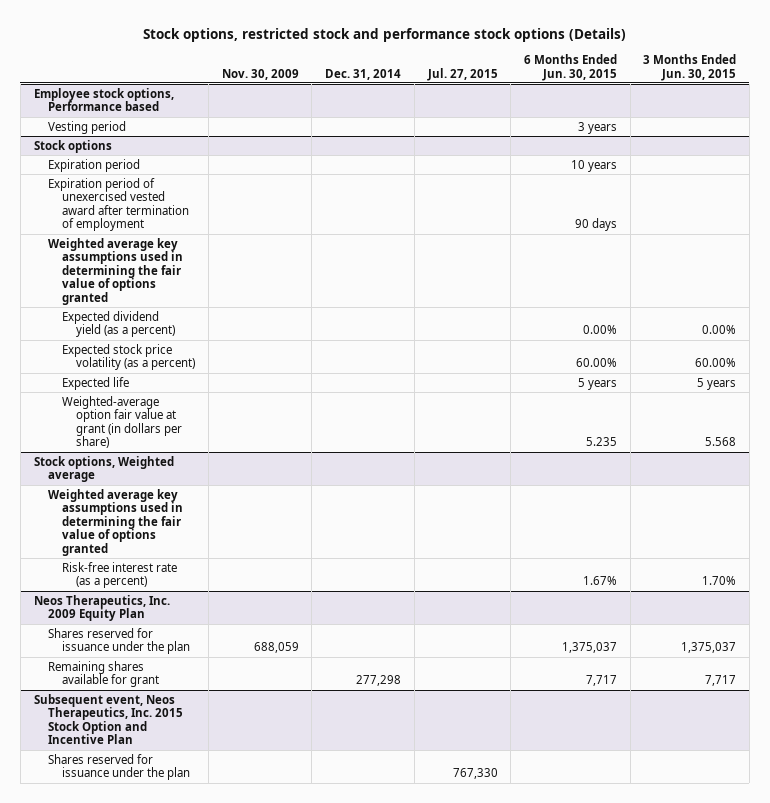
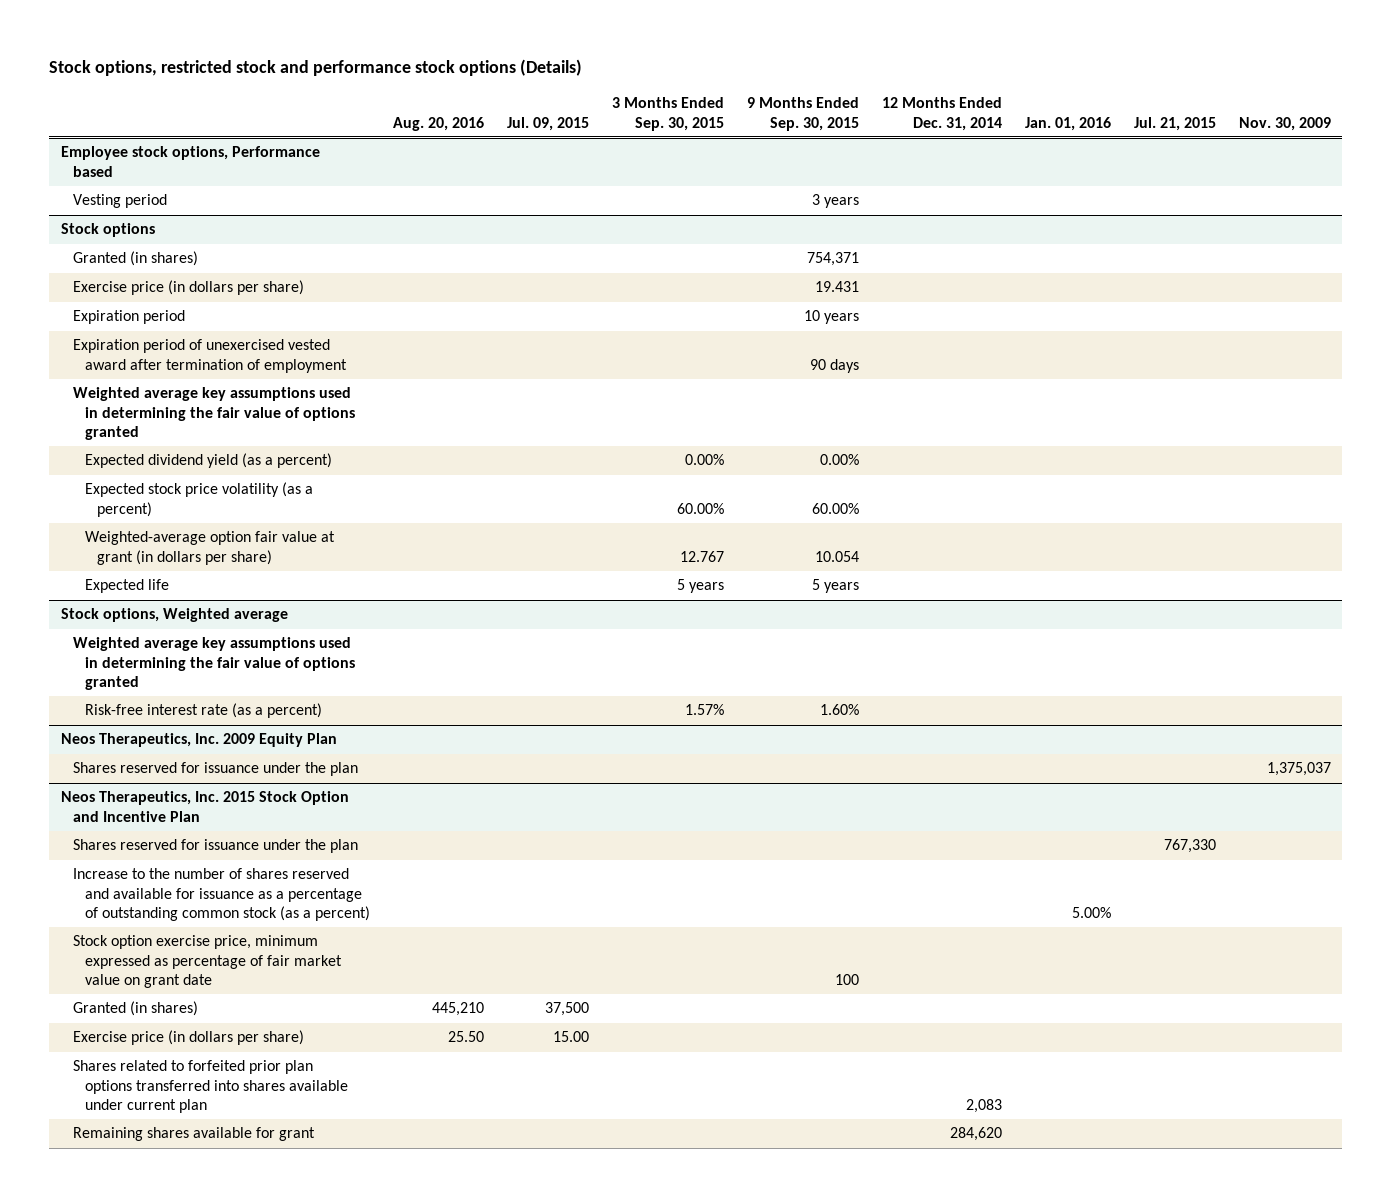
- | Nov. 30, 2009 | Dec. 31, 2014 | Jul. 27, 2015 | 6 Months Ended Jun. 30, 2015 | 3 Months Ended Jun. 30, 2015
+ | Aug. 20, 2016 | Jul. 09, 2015 | 3 Months Ended Sep. 30, 2015 | 9 Months Ended Sep. 30, 2015 | 12 Months Ended Dec. 31, 2014 | Jan. 01, 2016 | Jul. 21, 2015 | Nov. 30, 2009
@ Stock options
+ Granted (in shares) | | | | 754,371 | | | |
+ Exercise price (in dollars per share) | | | | 19.431 | | | |
moved down: Expected life | | | 5 years | 5 years | | | |
@ Neos Therapeutics, Inc. 2009 Equity Plan
- Shares reserved for issuance under the plan | 688,059 | | | 1,375,037 | 1,375,037
- Remaining shares available for grant | | 277,298 | | 7,717 | 7,717
- Subsequent event, Neos Therapeutics, Inc. 2015 Stock Option and Incentive Plan
@ Neos Therapeutics, Inc. 2009 Equity Plan
+ Shares reserved for issuance under the plan | | | | | | | | 1,375,037
+ Neos Therapeutics, Inc. 2015 Stock Option and Incentive Plan
+ Increase to the number of shares reserved and available for issuance as a percentage of outstanding common stock (as a percent) | | | | | | 5.00% | |
+ Stock option exercise price, minimum expressed as percentage of fair market value on grant date | | | | 100 | | | |
+ Granted (in shares) | 445,210 | 37,500 | | | | | |
+ Exercise price (in dollars per share) | 25.50 | 15.00 | | | | | |
+ Shares related to forfeited prior plan options transferred into shares available under current plan | | | | | 2,083 | | |
+ Remaining shares available for grant | | | | | 284,620 | | |

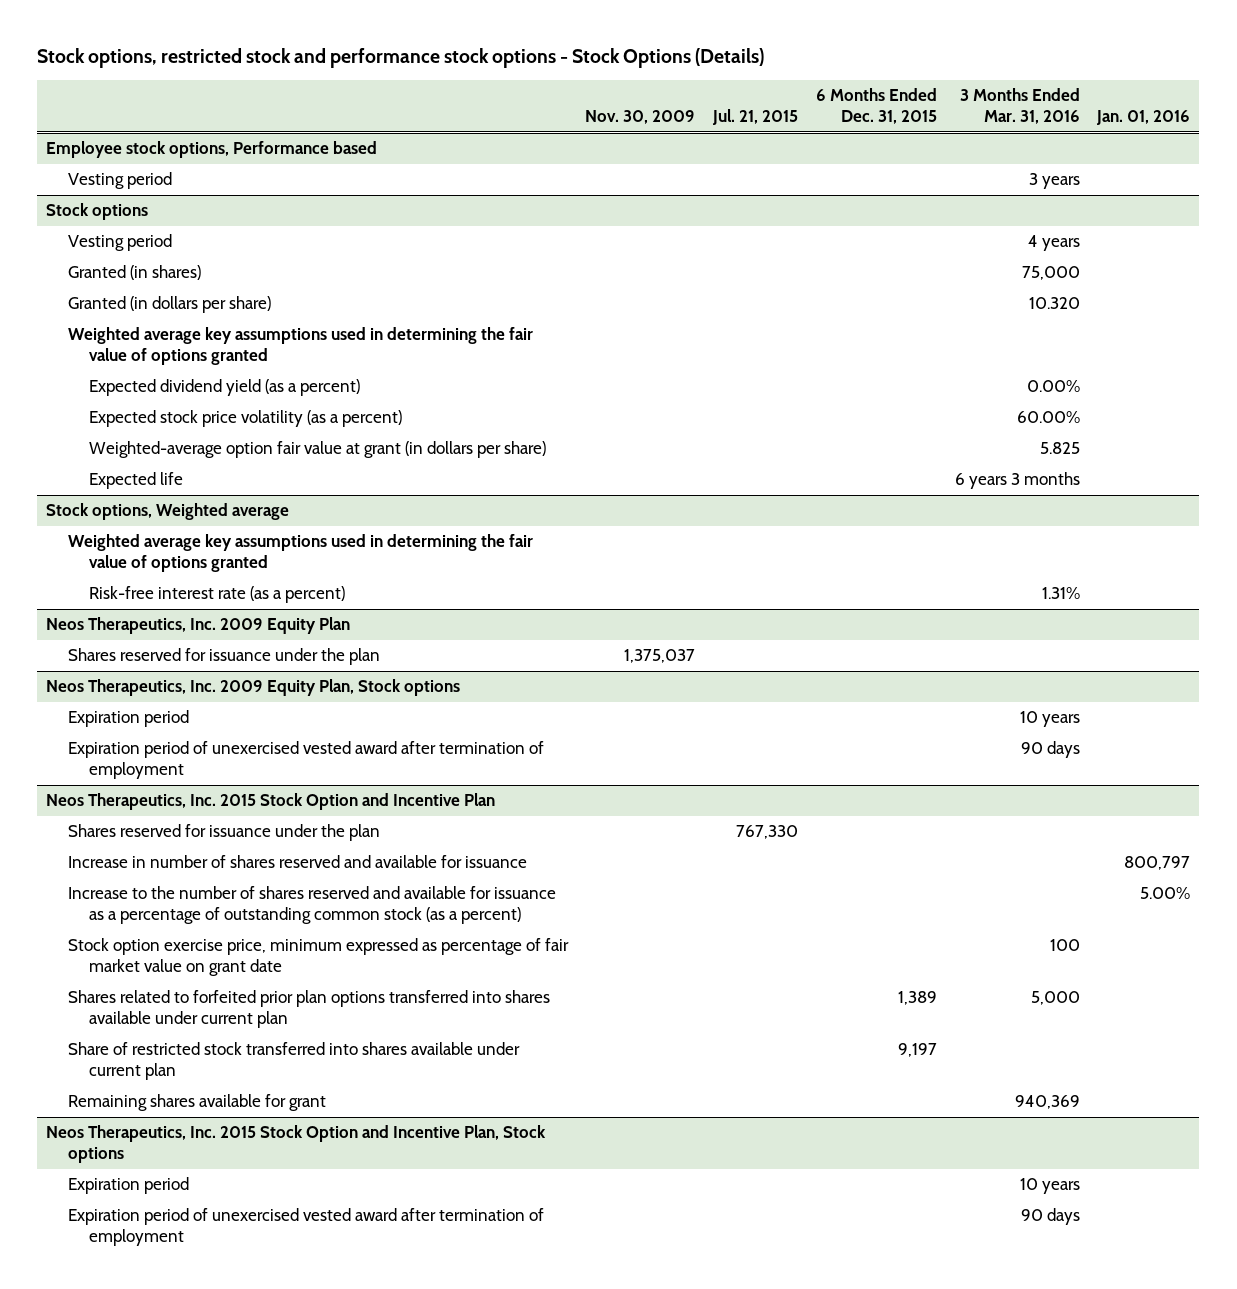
- Stock options, restricted stock and performance stock options (Details)
+ Stock options, restricted stock and performance stock options - Stock Options (Details)
- | Aug. 20, 2016 | Jul. 09, 2015 | 3 Months Ended Sep. 30, 2015 | 9 Months Ended Sep. 30, 2015 | 12 Months Ended Dec. 31, 2014 | Jan. 01, 2016 | Jul. 21, 2015 | Nov. 30, 2009
+ | Nov. 30, 2009 | Jul. 21, 2015 | 6 Months Ended Dec. 31, 2015 | 3 Months Ended Mar. 31, 2016 | Jan. 01, 2016
@ Stock options
+ Vesting period | | | | 4 years |
- Exercise price (in dollars per share) | | | | 19.431 | | | |
- Expiration period | | | | 10 years | | | |
- Expiration period of unexercised vested award after termination of employment | | | | 90 days | | | |
+ Granted (in dollars per share) | | | | 10.320 |
+ Neos Therapeutics, Inc. 2009 Equity Plan, Stock options
+ Expiration period | | | | 10 years |
+ Expiration period of unexercised vested award after termination of employment | | | | 90 days |
@ Neos Therapeutics, Inc. 2015 Stock Option and Incentive Plan
+ Increase in number of shares reserved and available for issuance | | | | | 800,797
- Granted (in shares) | 445,210 | 37,500 | | | | | |
- Exercise price (in dollars per share) | 25.50 | 15.00 | | | | | |
+ Share of restricted stock transferred into shares available under current plan | | | 9,197 | |
+ Neos Therapeutics, Inc. 2015 Stock Option and Incentive Plan, Stock options
+ Expiration period | | | | 10 years |
+ Expiration period of unexercised vested award after termination of employment | | | | 90 days |

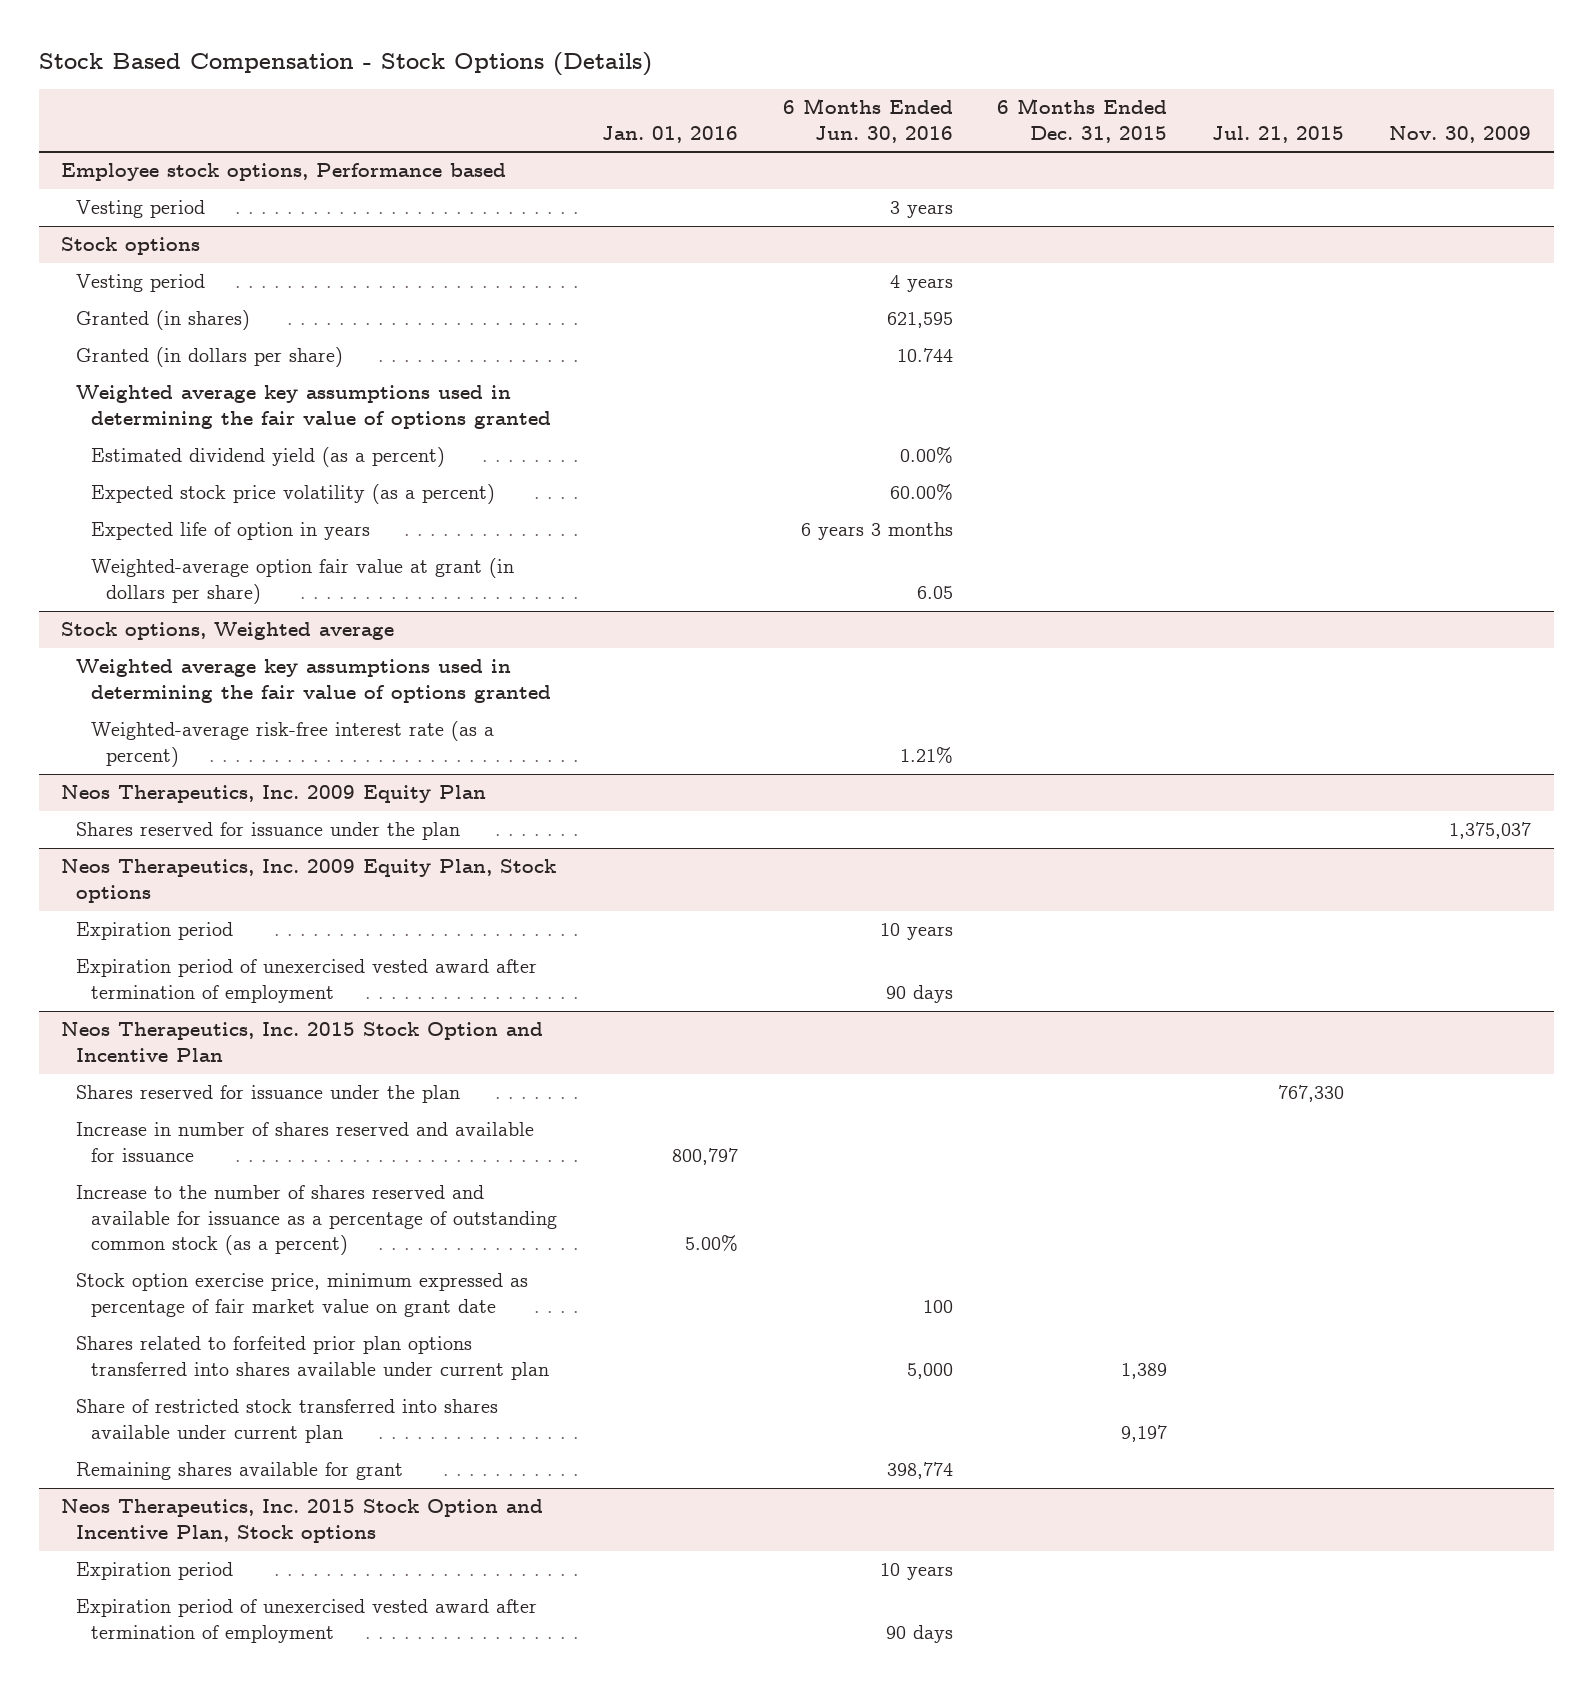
- Stock options, restricted stock and performance stock options - Stock Options (Details)
+ Stock Based Compensation - Stock Options (Details)
- | Nov. 30, 2009 | Jul. 21, 2015 | 6 Months Ended Dec. 31, 2015 | 3 Months Ended Mar. 31, 2016 | Jan. 01, 2016
+ | Jan. 01, 2016 | 6 Months Ended Jun. 30, 2016 | 6 Months Ended Dec. 31, 2015 | Jul. 21, 2015 | Nov. 30, 2009
@ Stock options
- Expected dividend yield (as a percent) | | | | 0.00% |
+ Estimated dividend yield (as a percent) | | 0.00% | | |
+ Expected life of option in years | | 6 years 3 months | | |
- Expected life | | | | 6 years 3 months |
@ Stock options, Weighted average
- Risk-free interest rate (as a percent) | | | | 1.31% |
+ Weighted-average risk-free interest rate (as a percent) | | 1.21% | | |

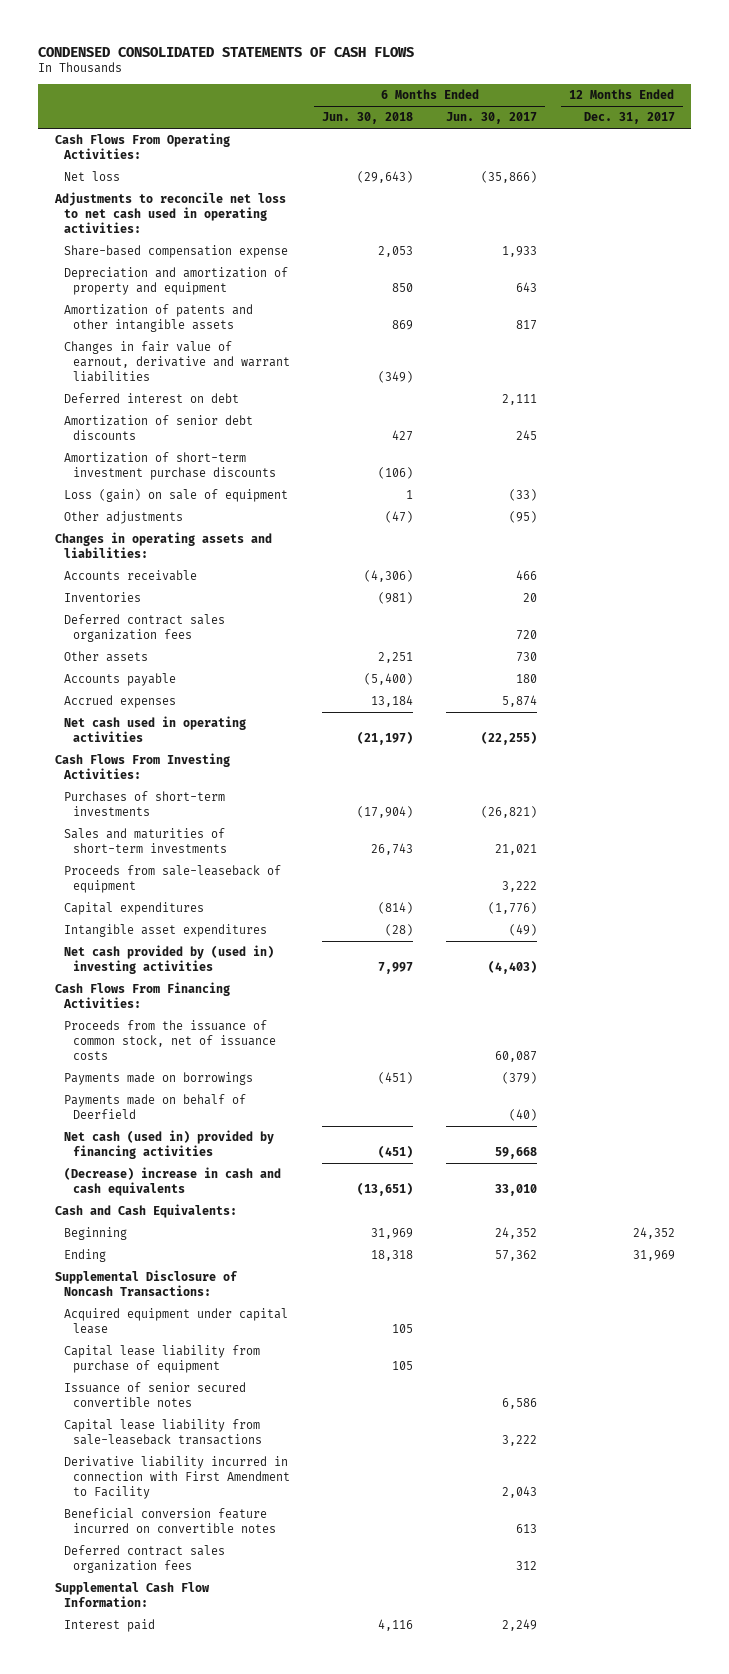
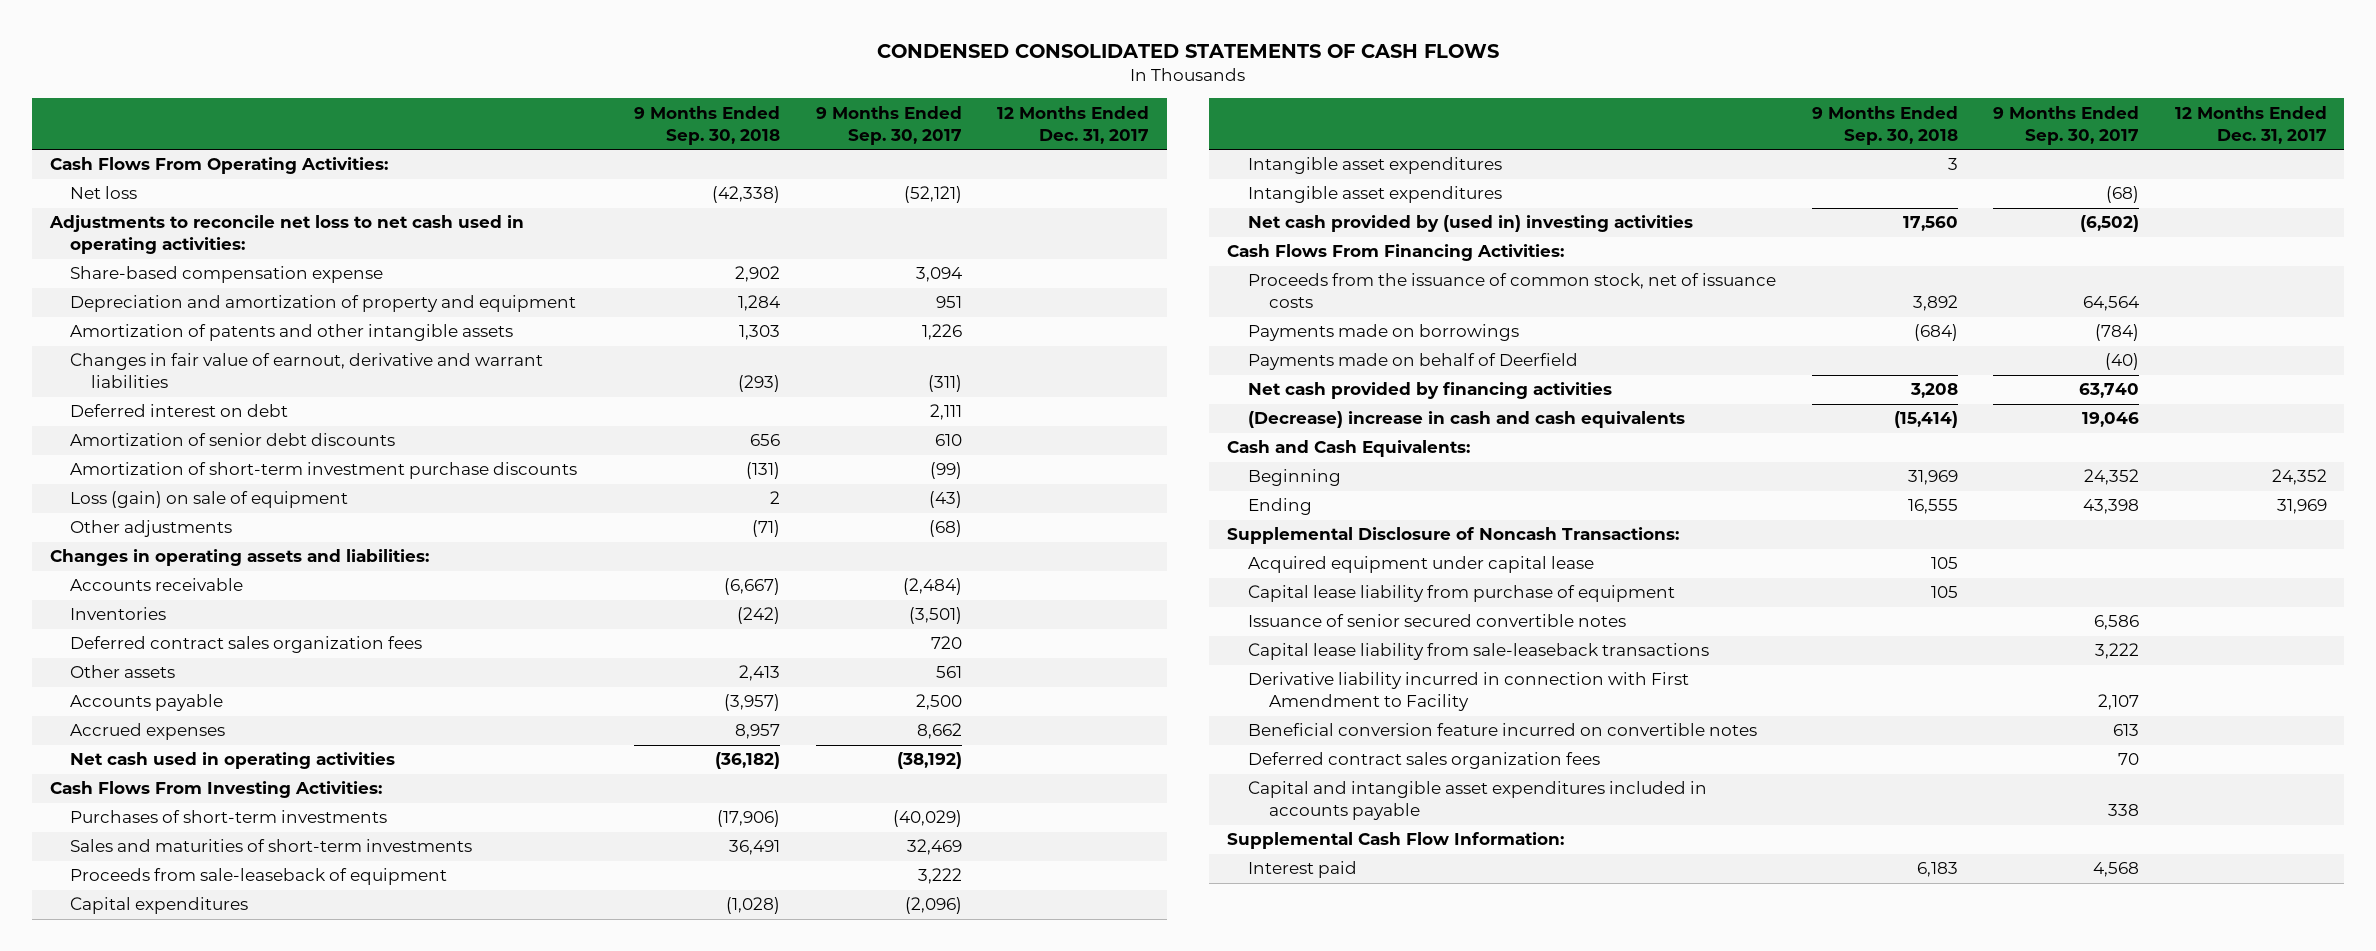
- | 6 Months Ended Jun. 30, 2018 | 6 Months Ended Jun. 30, 2017 | 12 Months Ended Dec. 31, 2017
+ | 9 Months Ended Sep. 30, 2018 | 9 Months Ended Sep. 30, 2017 | 12 Months Ended Dec. 31, 2017
+ Intangible asset expenditures | | (68) |
- Net cash (used in) provided by financing activities | (451) | 59,668 |
+ Net cash provided by financing activities | 3,208 | 63,740 |
+ Capital and intangible asset expenditures included in accounts payable | | 338 |

